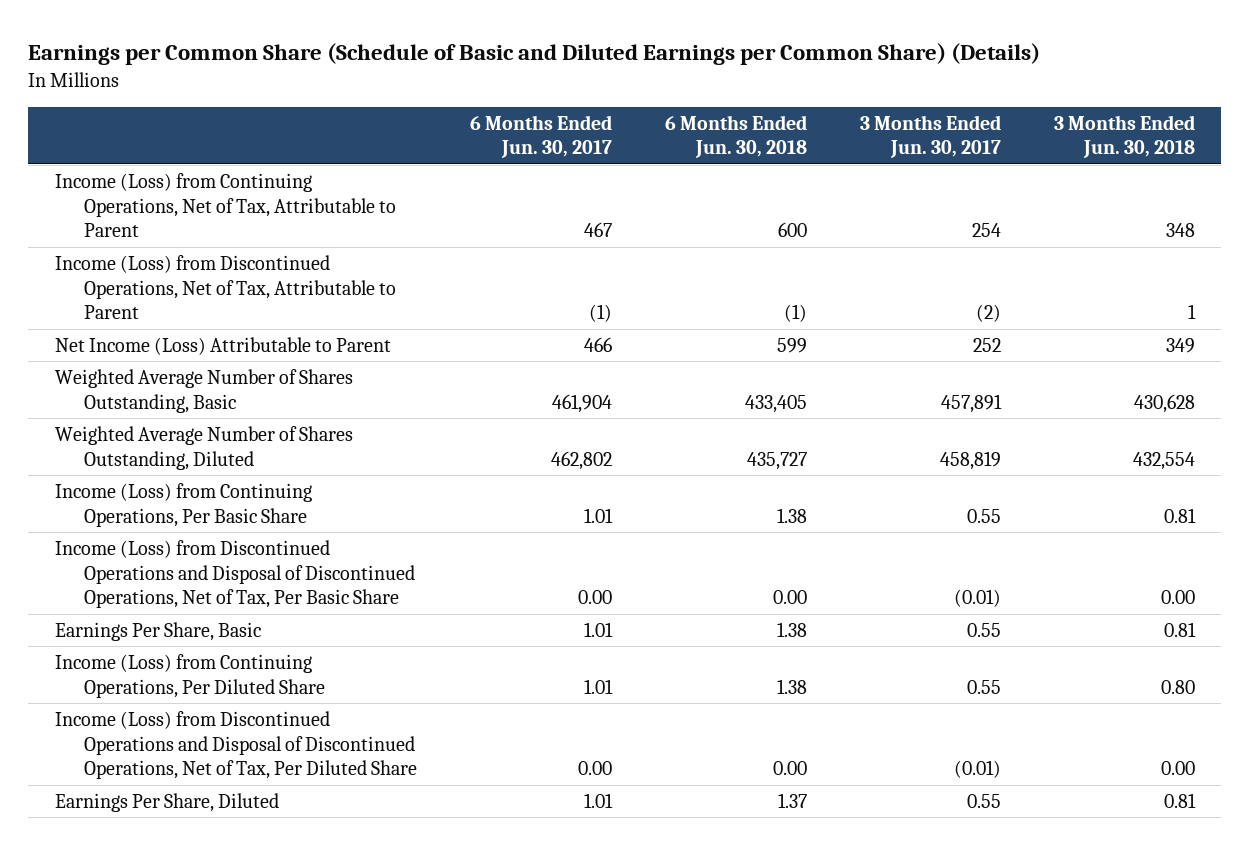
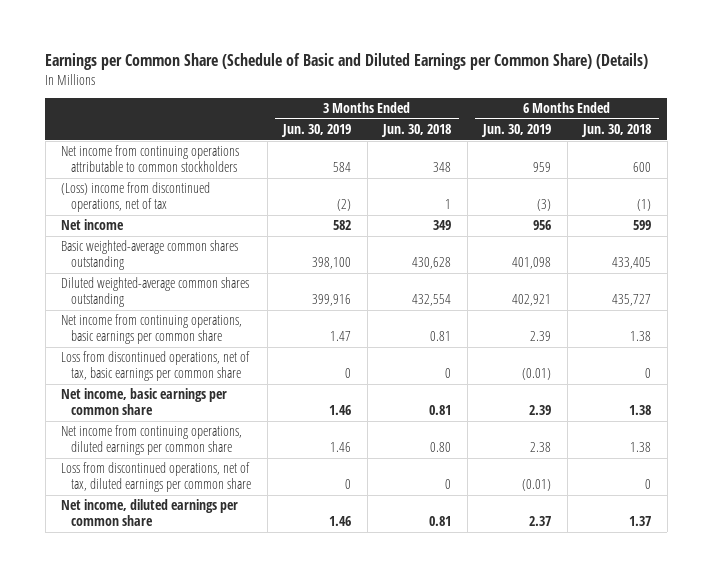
- | 6 Months Ended Jun. 30, 2017 | 6 Months Ended Jun. 30, 2018 | 3 Months Ended Jun. 30, 2017 | 3 Months Ended Jun. 30, 2018
+ | 3 Months Ended Jun. 30, 2019 | 3 Months Ended Jun. 30, 2018 | 6 Months Ended Jun. 30, 2019 | 6 Months Ended Jun. 30, 2018
- Income (Loss) from Continuing Operations, Net of Tax, Attributable to Parent | 467 | 600 | 254 | 348
- Income (Loss) from Discontinued Operations, Net of Tax, Attributable to Parent | (1) | (1) | (2) | 1
- Net Income (Loss) Attributable to Parent | 466 | 599 | 252 | 349
- Weighted Average Number of Shares Outstanding, Basic | 461,904 | 433,405 | 457,891 | 430,628
- Weighted Average Number of Shares Outstanding, Diluted | 462,802 | 435,727 | 458,819 | 432,554
- Income (Loss) from Continuing Operations, Per Basic Share | 1.01 | 1.38 | 0.55 | 0.81
- Income (Loss) from Discontinued Operations and Disposal of Discontinued Operations, Net of Tax, Per Basic Share | 0.00 | 0.00 | (0.01) | 0.00
- Earnings Per Share, Basic | 1.01 | 1.38 | 0.55 | 0.81
- Income (Loss) from Continuing Operations, Per Diluted Share | 1.01 | 1.38 | 0.55 | 0.80
- Income (Loss) from Discontinued Operations and Disposal of Discontinued Operations, Net of Tax, Per Diluted Share | 0.00 | 0.00 | (0.01) | 0.00
- Earnings Per Share, Diluted | 1.01 | 1.37 | 0.55 | 0.81
+ Net income from continuing operations attributable to common stockholders | 584 | 348 | 959 | 600
+ (Loss) income from discontinued operations, net of tax | (2) | 1 | (3) | (1)
+ Net income | 582 | 349 | 956 | 599
+ Basic weighted-average common shares outstanding | 398,100 | 430,628 | 401,098 | 433,405
+ Diluted weighted-average common shares outstanding | 399,916 | 432,554 | 402,921 | 435,727
+ Net income from continuing operations, basic earnings per common share | 1.47 | 0.81 | 2.39 | 1.38
+ Loss from discontinued operations, net of tax, basic earnings per common share | 0 | 0 | (0.01) | 0
+ Net income, basic earnings per common share | 1.46 | 0.81 | 2.39 | 1.38
+ Net income from continuing operations, diluted earnings per common share | 1.46 | 0.80 | 2.38 | 1.38
+ Loss from discontinued operations, net of tax, diluted earnings per common share | 0 | 0 | (0.01) | 0
+ Net income, diluted earnings per common share | 1.46 | 0.81 | 2.37 | 1.37

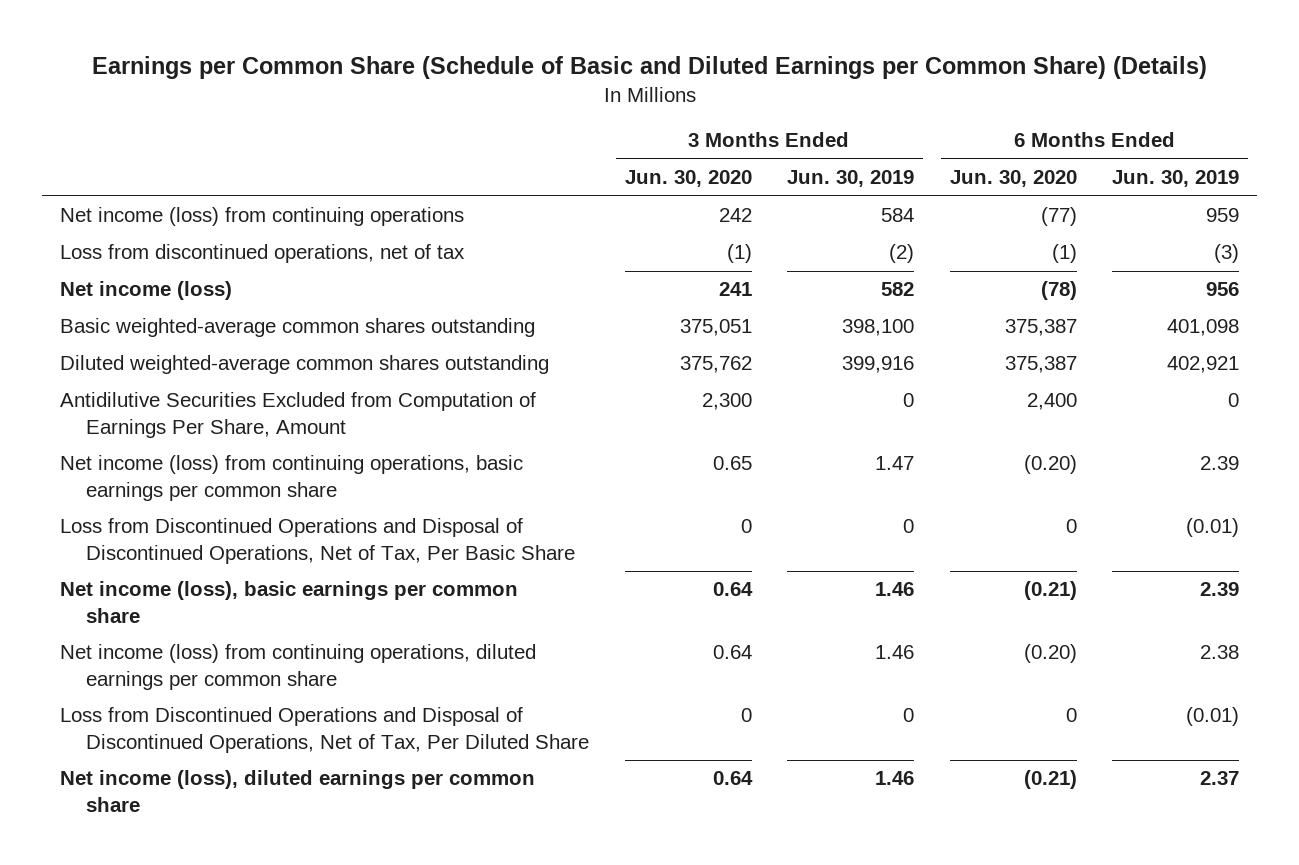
- | 3 Months Ended Jun. 30, 2019 | 3 Months Ended Jun. 30, 2018 | 6 Months Ended Jun. 30, 2019 | 6 Months Ended Jun. 30, 2018
+ | 3 Months Ended Jun. 30, 2020 | 3 Months Ended Jun. 30, 2019 | 6 Months Ended Jun. 30, 2020 | 6 Months Ended Jun. 30, 2019
- Net income from continuing operations attributable to common stockholders | 584 | 348 | 959 | 600
- (Loss) income from discontinued operations, net of tax | (2) | 1 | (3) | (1)
- Net income | 582 | 349 | 956 | 599
+ Net income (loss) from continuing operations | 242 | 584 | (77) | 959
+ Loss from discontinued operations, net of tax | (1) | (2) | (1) | (3)
+ Net income (loss) | 241 | 582 | (78) | 956
- Net income from continuing operations, basic earnings per common share | 1.47 | 0.81 | 2.39 | 1.38
- Loss from discontinued operations, net of tax, basic earnings per common share | 0 | 0 | (0.01) | 0
- Net income, basic earnings per common share | 1.46 | 0.81 | 2.39 | 1.38
- Net income from continuing operations, diluted earnings per common share | 1.46 | 0.80 | 2.38 | 1.38
- Loss from discontinued operations, net of tax, diluted earnings per common share | 0 | 0 | (0.01) | 0
- Net income, diluted earnings per common share | 1.46 | 0.81 | 2.37 | 1.37
+ Antidilutive Securities Excluded from Computation of Earnings Per Share, Amount | 2,300 | 0 | 2,400 | 0
+ Net income (loss) from continuing operations, basic earnings per common share | 0.65 | 1.47 | (0.20) | 2.39
+ Loss from Discontinued Operations and Disposal of Discontinued Operations, Net of Tax, Per Basic Share | 0 | 0 | 0 | (0.01)
+ Net income (loss), basic earnings per common share | 0.64 | 1.46 | (0.21) | 2.39
+ Net income (loss) from continuing operations, diluted earnings per common share | 0.64 | 1.46 | (0.20) | 2.38
+ Loss from Discontinued Operations and Disposal of Discontinued Operations, Net of Tax, Per Diluted Share | 0 | 0 | 0 | (0.01)
+ Net income (loss), diluted earnings per common share | 0.64 | 1.46 | (0.21) | 2.37

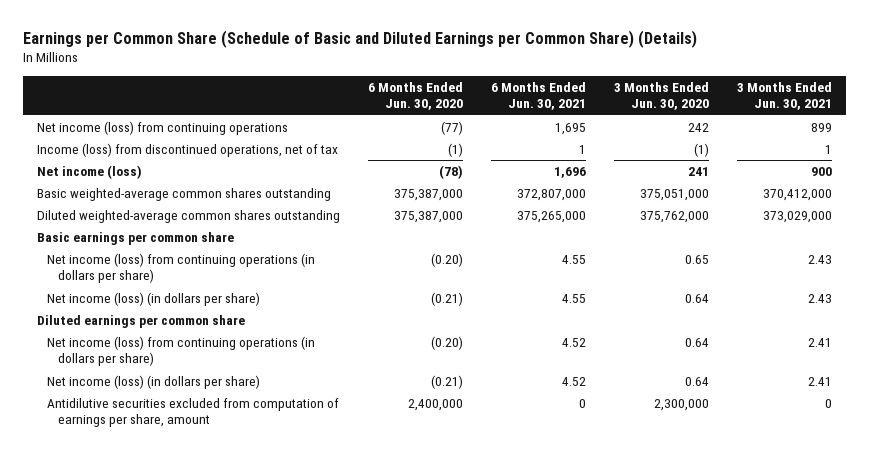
- | 3 Months Ended Jun. 30, 2020 | 3 Months Ended Jun. 30, 2019 | 6 Months Ended Jun. 30, 2020 | 6 Months Ended Jun. 30, 2019
+ | 6 Months Ended Jun. 30, 2020 | 6 Months Ended Jun. 30, 2021 | 3 Months Ended Jun. 30, 2020 | 3 Months Ended Jun. 30, 2021
- Loss from discontinued operations, net of tax | (1) | (2) | (1) | (3)
+ Income (loss) from discontinued operations, net of tax | (1) | 1 | (1) | 1
- Basic weighted-average common shares outstanding | 375,051 | 398,100 | 375,387 | 401,098
- Diluted weighted-average common shares outstanding | 375,762 | 399,916 | 375,387 | 402,921
- Antidilutive Securities Excluded from Computation of Earnings Per Share, Amount | 2,300 | 0 | 2,400 | 0
- Net income (loss) from continuing operations, basic earnings per common share | 0.65 | 1.47 | (0.20) | 2.39
- Loss from Discontinued Operations and Disposal of Discontinued Operations, Net of Tax, Per Basic Share | 0 | 0 | 0 | (0.01)
- Net income (loss), basic earnings per common share | 0.64 | 1.46 | (0.21) | 2.39
- Net income (loss) from continuing operations, diluted earnings per common share | 0.64 | 1.46 | (0.20) | 2.38
- Loss from Discontinued Operations and Disposal of Discontinued Operations, Net of Tax, Per Diluted Share | 0 | 0 | 0 | (0.01)
- Net income (loss), diluted earnings per common share | 0.64 | 1.46 | (0.21) | 2.37
+ Basic weighted-average common shares outstanding | 375,387,000 | 372,807,000 | 375,051,000 | 370,412,000
+ Diluted weighted-average common shares outstanding | 375,387,000 | 375,265,000 | 375,762,000 | 373,029,000
+ Basic earnings per common share
+ Net income (loss) from continuing operations (in dollars per share) | (0.20) | 4.55 | 0.65 | 2.43
+ Net income (loss) (in dollars per share) | (0.21) | 4.55 | 0.64 | 2.43
+ Diluted earnings per common share
+ Net income (loss) from continuing operations (in dollars per share) | (0.20) | 4.52 | 0.64 | 2.41
+ Net income (loss) (in dollars per share) | (0.21) | 4.52 | 0.64 | 2.41
+ Antidilutive securities excluded from computation of earnings per share, amount | 2,400,000 | 0 | 2,300,000 | 0

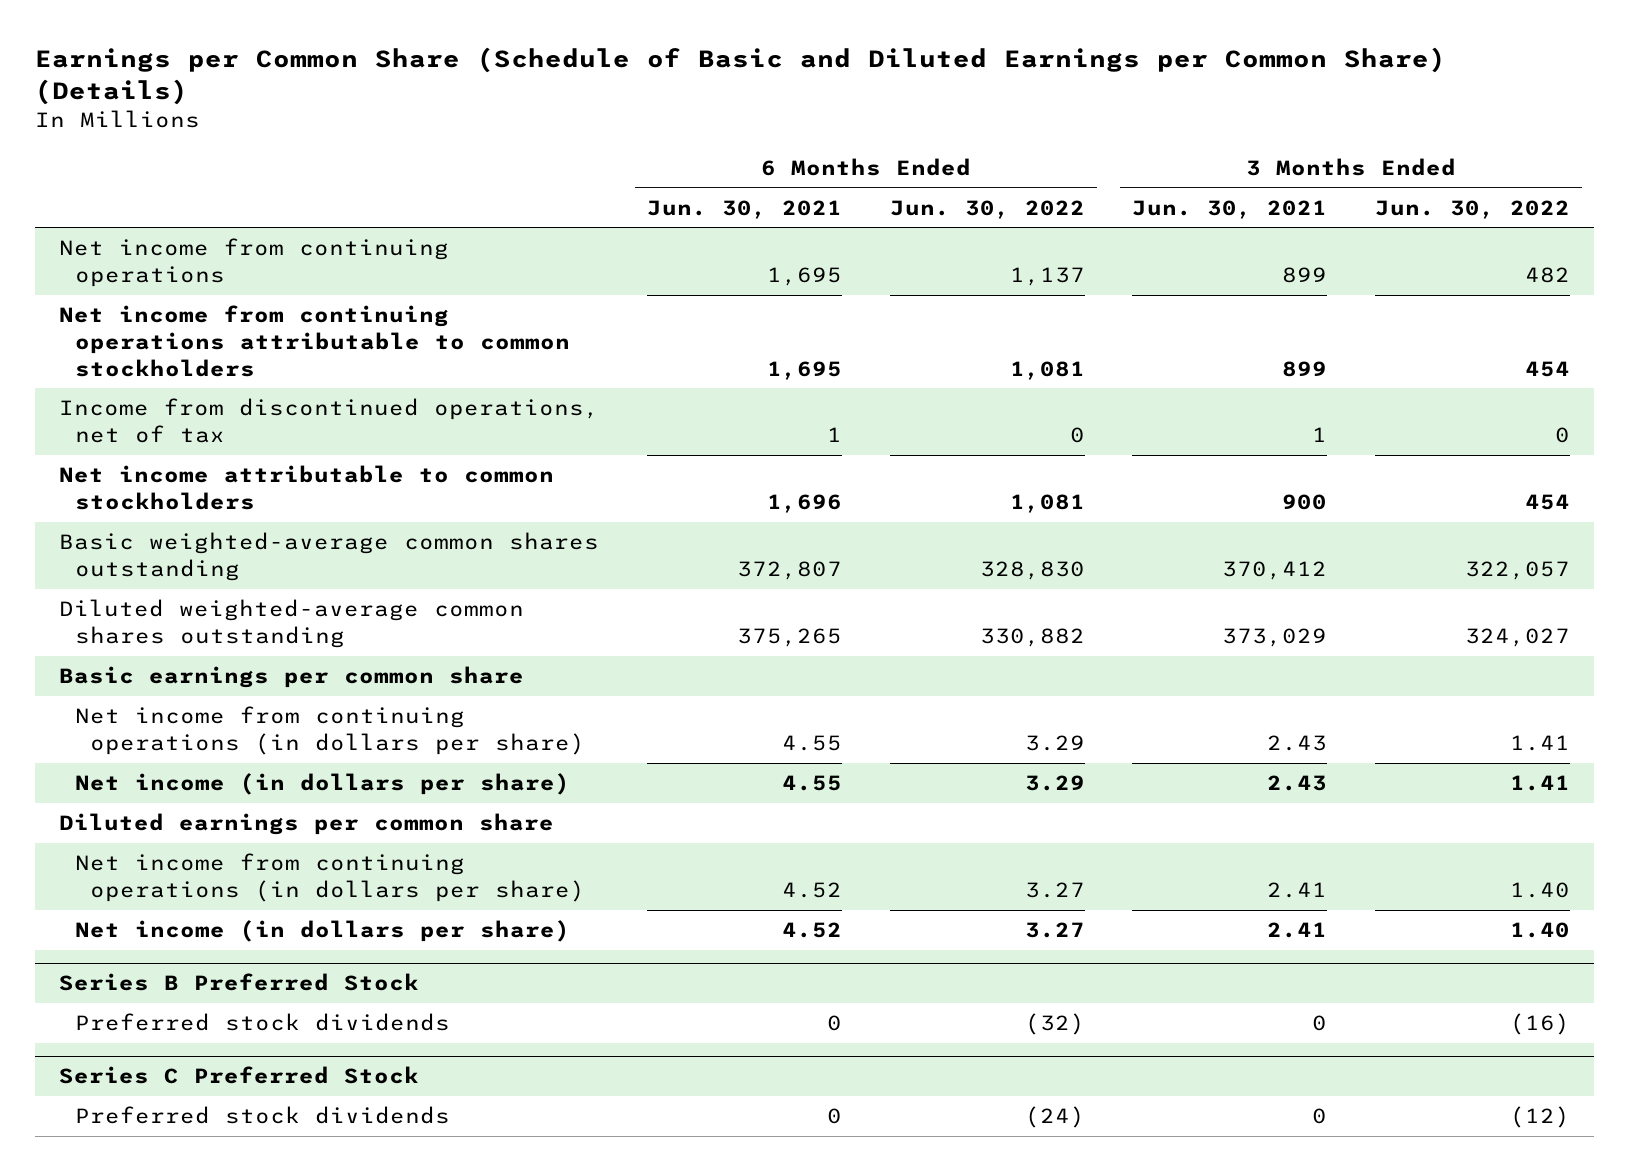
- | 6 Months Ended Jun. 30, 2020 | 6 Months Ended Jun. 30, 2021 | 3 Months Ended Jun. 30, 2020 | 3 Months Ended Jun. 30, 2021
+ | 6 Months Ended Jun. 30, 2021 | 6 Months Ended Jun. 30, 2022 | 3 Months Ended Jun. 30, 2021 | 3 Months Ended Jun. 30, 2022
- Net income (loss) from continuing operations | (77) | 1,695 | 242 | 899
- Income (loss) from discontinued operations, net of tax | (1) | 1 | (1) | 1
- Net income (loss) | (78) | 1,696 | 241 | 900
- Basic weighted-average common shares outstanding | 375,387,000 | 372,807,000 | 375,051,000 | 370,412,000
- Diluted weighted-average common shares outstanding | 375,387,000 | 375,265,000 | 375,762,000 | 373,029,000
+ Net income from continuing operations | 1,695 | 1,137 | 899 | 482
+ Net income from continuing operations attributable to common stockholders | 1,695 | 1,081 | 899 | 454
+ Income from discontinued operations, net of tax | 1 | 0 | 1 | 0
+ Net income attributable to common stockholders | 1,696 | 1,081 | 900 | 454
+ Basic weighted-average common shares outstanding | 372,807 | 328,830 | 370,412 | 322,057
+ Diluted weighted-average common shares outstanding | 375,265 | 330,882 | 373,029 | 324,027
- Net income (loss) from continuing operations (in dollars per share) | (0.20) | 4.55 | 0.65 | 2.43
- Net income (loss) (in dollars per share) | (0.21) | 4.55 | 0.64 | 2.43
+ Net income from continuing operations (in dollars per share) | 4.55 | 3.29 | 2.43 | 1.41
+ Net income (in dollars per share) | 4.55 | 3.29 | 2.43 | 1.41
- Net income (loss) from continuing operations (in dollars per share) | (0.20) | 4.52 | 0.64 | 2.41
- Net income (loss) (in dollars per share) | (0.21) | 4.52 | 0.64 | 2.41
- Antidilutive securities excluded from computation of earnings per share, amount | 2,400,000 | 0 | 2,300,000 | 0
+ Net income from continuing operations (in dollars per share) | 4.52 | 3.27 | 2.41 | 1.40
+ Net income (in dollars per share) | 4.52 | 3.27 | 2.41 | 1.40
+ Series B Preferred Stock
+ Preferred stock dividends | 0 | (32) | 0 | (16)
+ Series C Preferred Stock
+ Preferred stock dividends | 0 | (24) | 0 | (12)

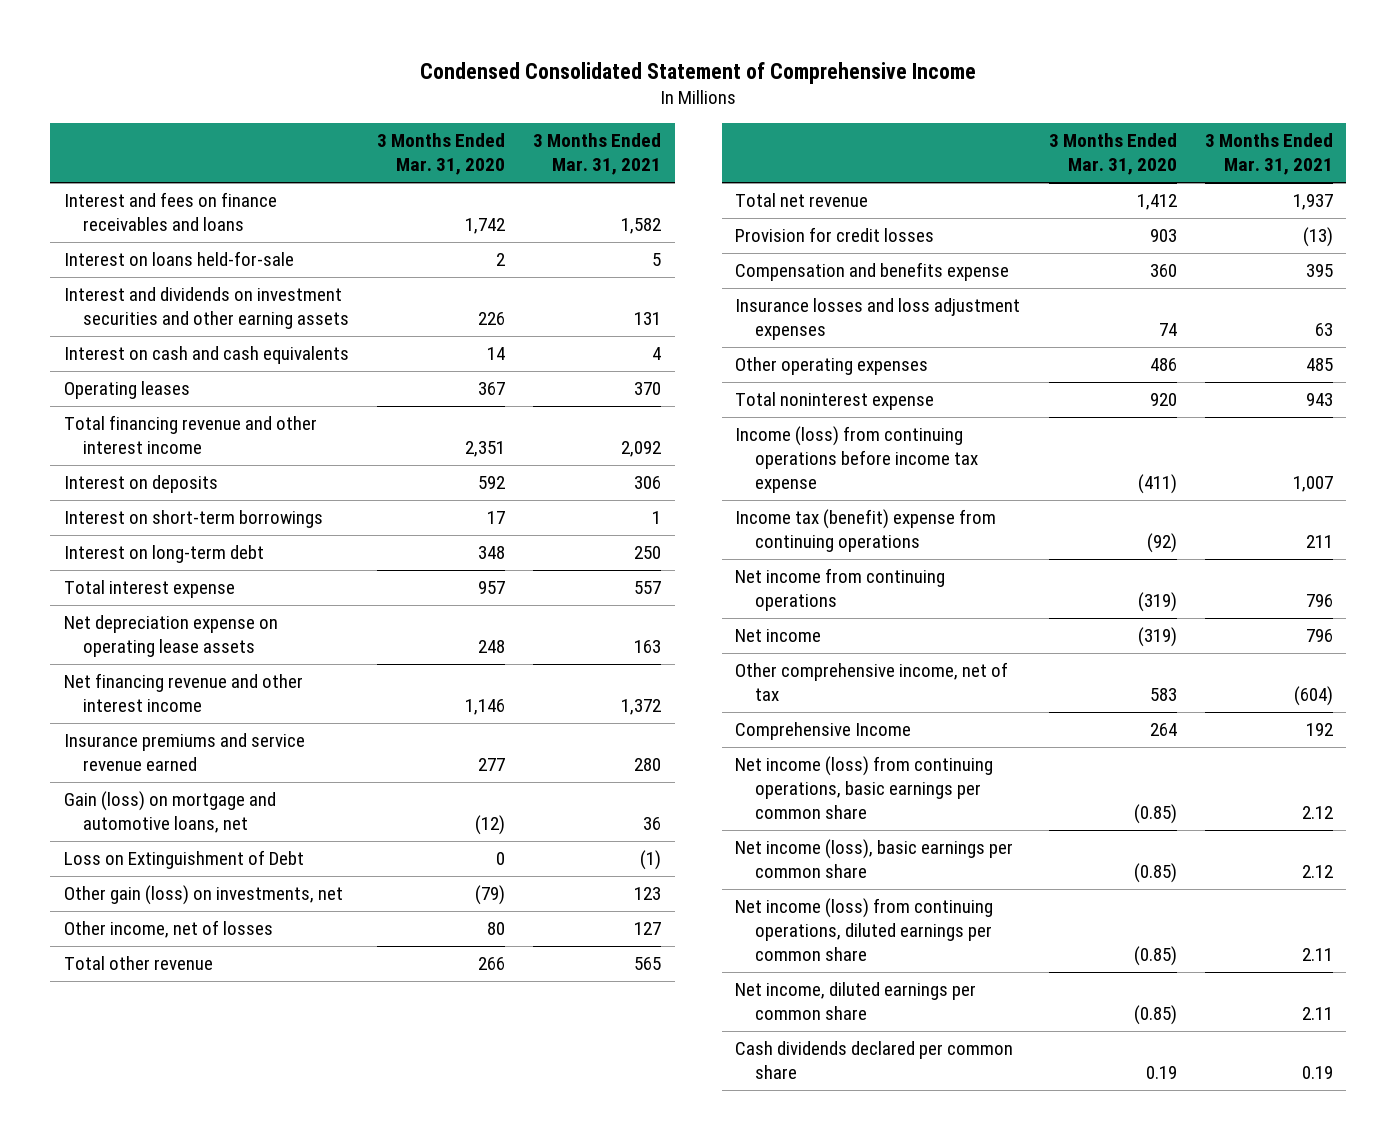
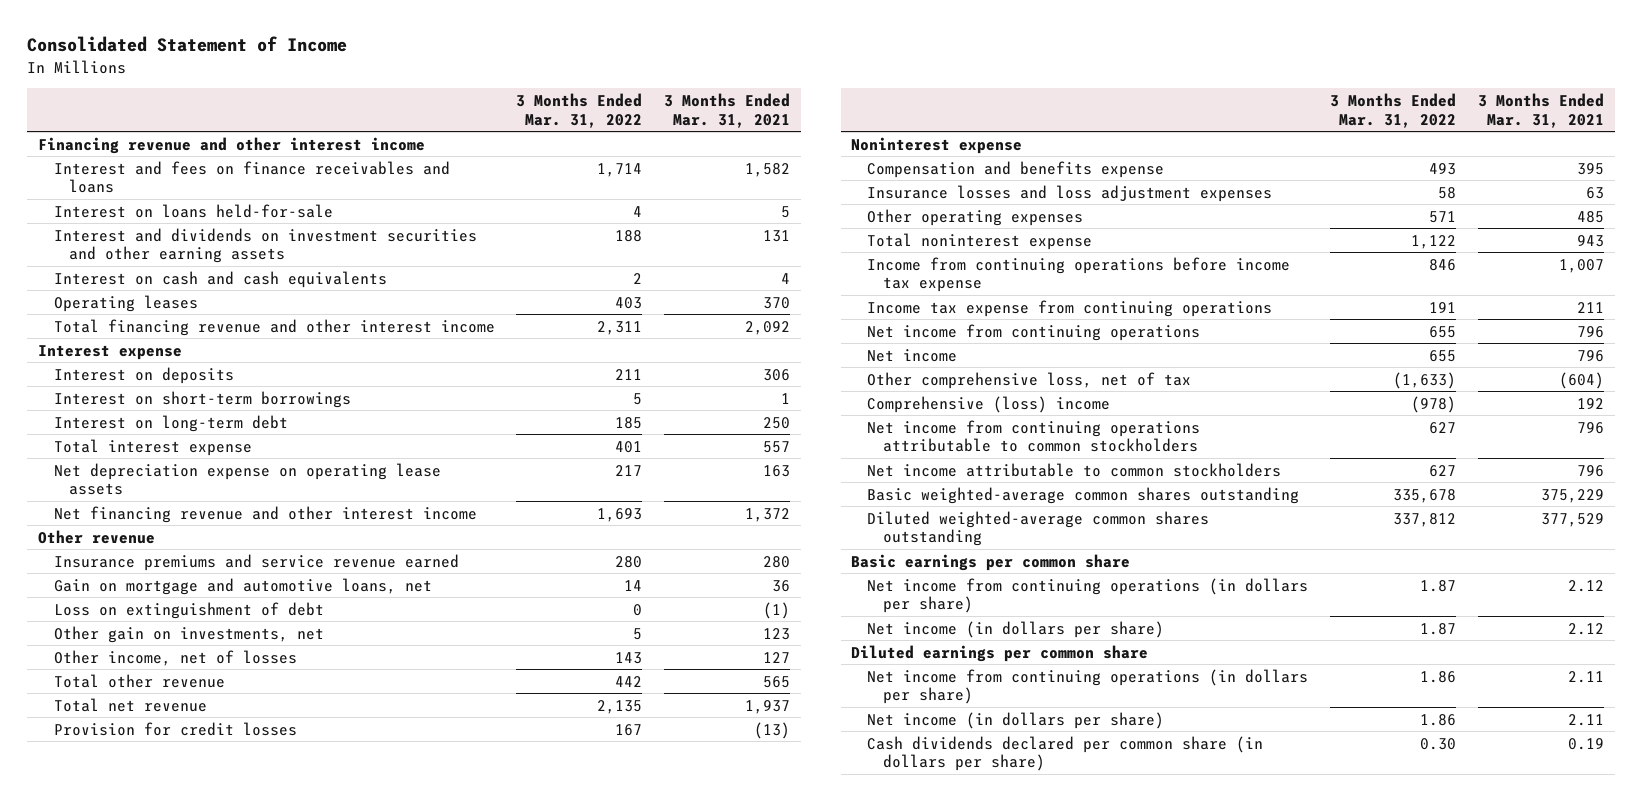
- Condensed Consolidated Statement of Comprehensive Income
+ Consolidated Statement of Income
- | 3 Months Ended Mar. 31, 2020 | 3 Months Ended Mar. 31, 2021
+ | 3 Months Ended Mar. 31, 2022 | 3 Months Ended Mar. 31, 2021
+ Financing revenue and other interest income
+ Interest expense
+ Other revenue
- Gain (loss) on mortgage and automotive loans, net | (12) | 36
- Loss on Extinguishment of Debt | 0 | (1)
- Other gain (loss) on investments, net | (79) | 123
+ Gain on mortgage and automotive loans, net | 14 | 36
+ Loss on extinguishment of debt | 0 | (1)
+ Other gain on investments, net | 5 | 123
+ Noninterest expense
- Income (loss) from continuing operations before income tax expense | (411) | 1,007
- Income tax (benefit) expense from continuing operations | (92) | 211
+ Income from continuing operations before income tax expense | 846 | 1,007
+ Income tax expense from continuing operations | 191 | 211
- Other comprehensive income, net of tax | 583 | (604)
- Comprehensive Income | 264 | 192
- Net income (loss) from continuing operations, basic earnings per common share | (0.85) | 2.12
- Net income (loss), basic earnings per common share | (0.85) | 2.12
- Net income (loss) from continuing operations, diluted earnings per common share | (0.85) | 2.11
- Net income, diluted earnings per common share | (0.85) | 2.11
- Cash dividends declared per common share | 0.19 | 0.19
+ Other comprehensive loss, net of tax | (1,633) | (604)
+ Comprehensive (loss) income | (978) | 192
+ Net income from continuing operations attributable to common stockholders | 627 | 796
+ Net income attributable to common stockholders | 627 | 796
+ Basic weighted-average common shares outstanding | 335,678 | 375,229
+ Diluted weighted-average common shares outstanding | 337,812 | 377,529
+ Basic earnings per common share
+ Net income from continuing operations (in dollars per share) | 1.87 | 2.12
+ Net income (in dollars per share) | 1.87 | 2.12
+ Diluted earnings per common share
+ Net income from continuing operations (in dollars per share) | 1.86 | 2.11
+ Net income (in dollars per share) | 1.86 | 2.11
+ Cash dividends declared per common share (in dollars per share) | 0.30 | 0.19

